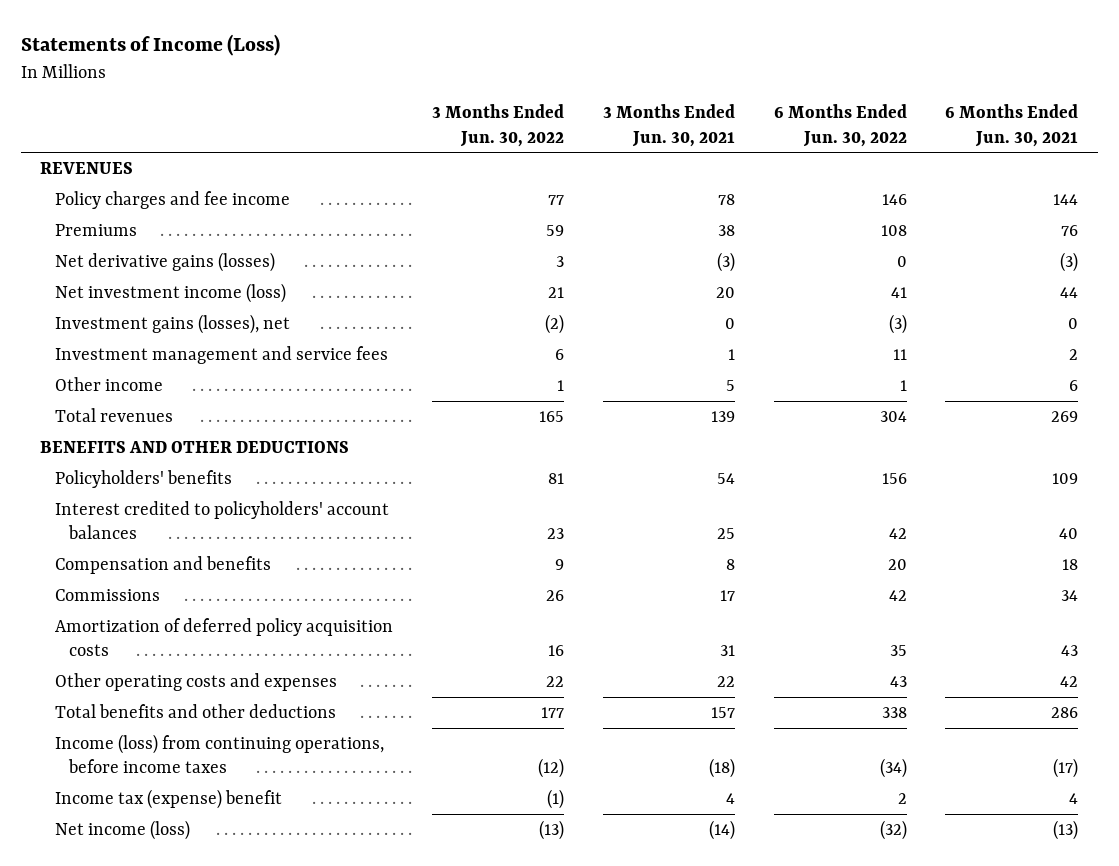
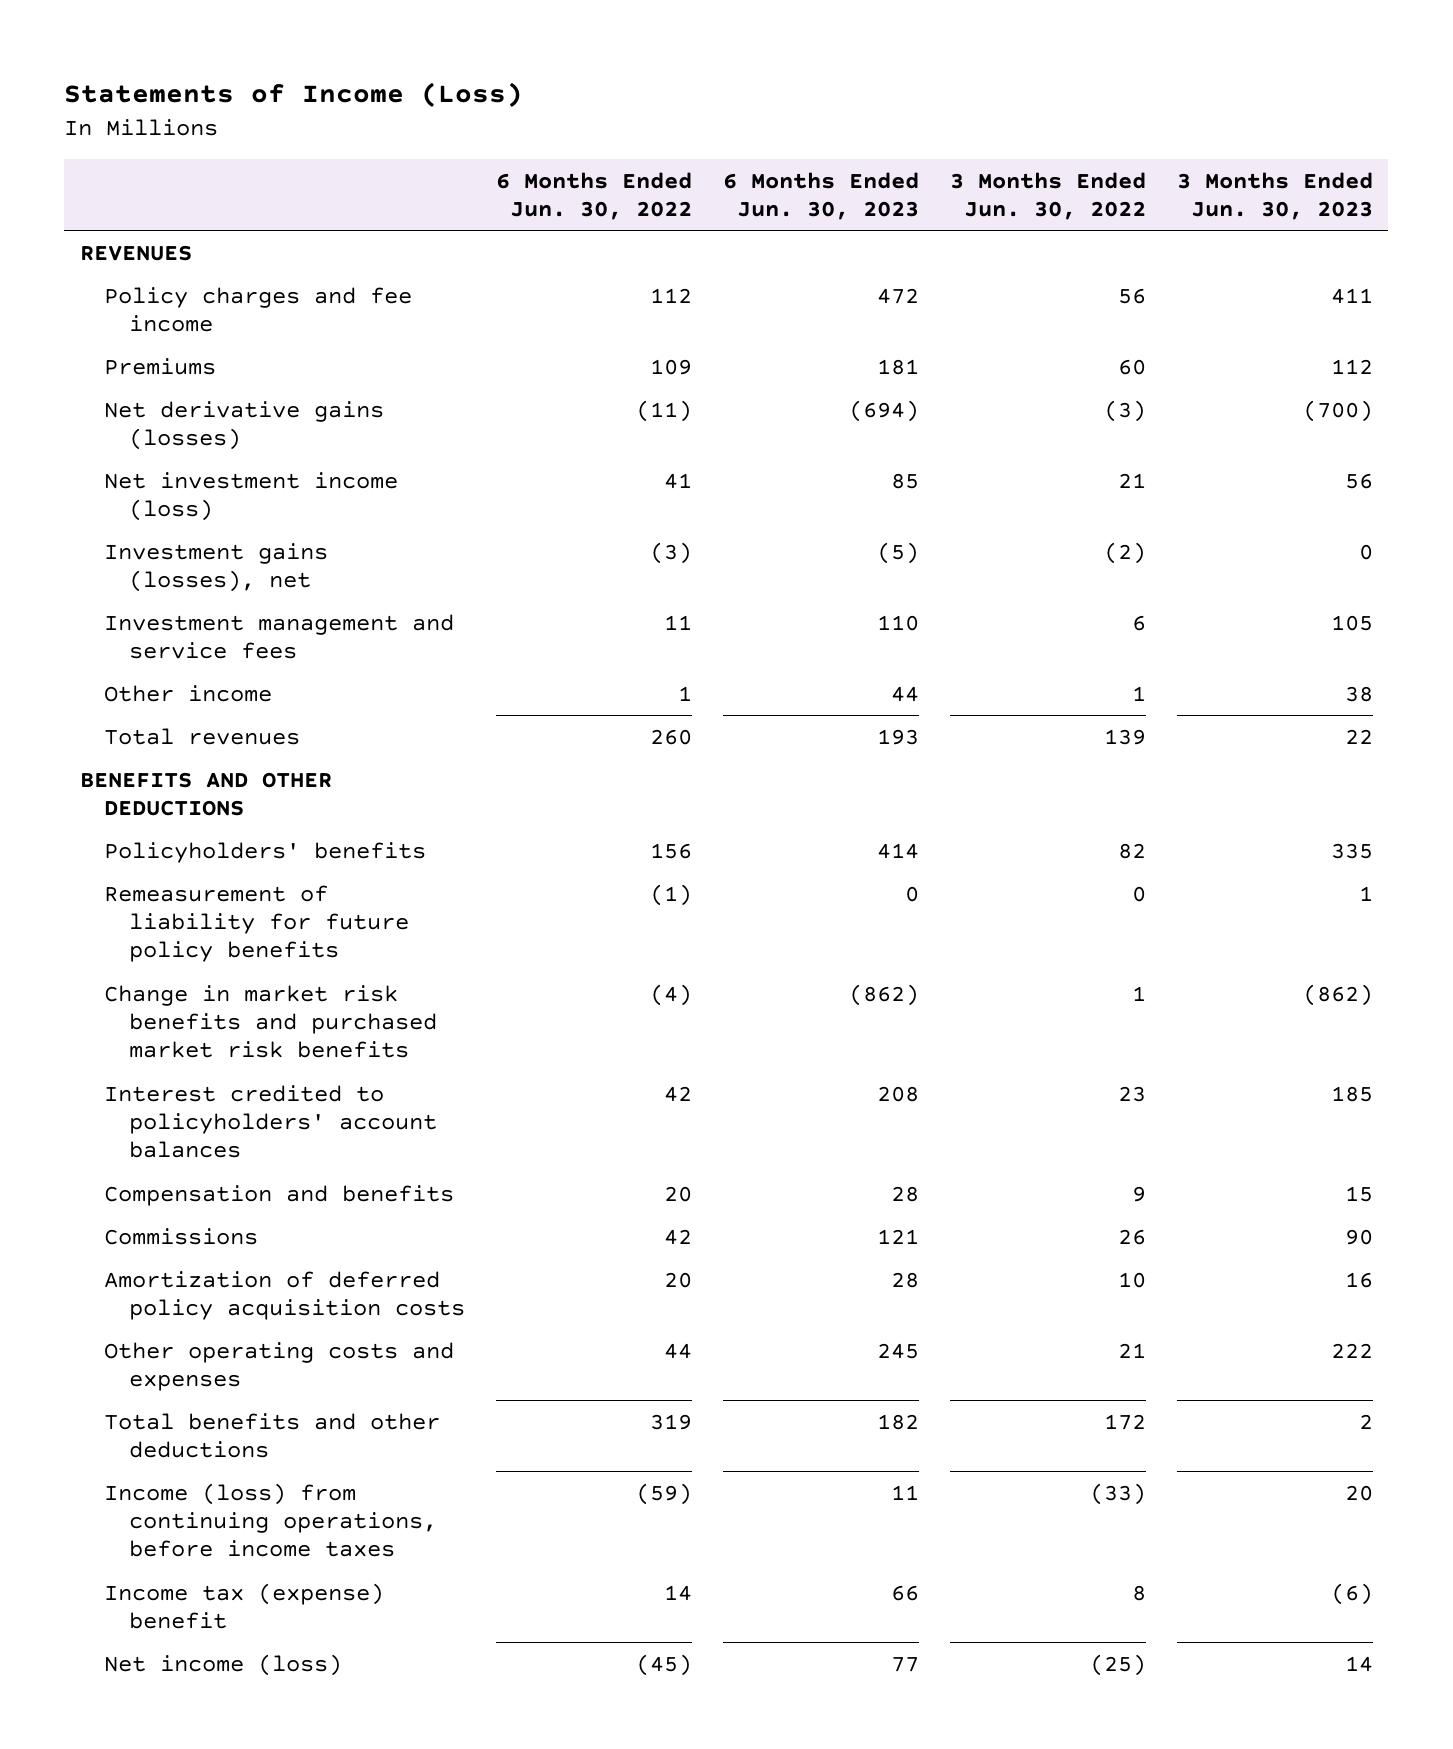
- | 3 Months Ended Jun. 30, 2022 | 3 Months Ended Jun. 30, 2021 | 6 Months Ended Jun. 30, 2022 | 6 Months Ended Jun. 30, 2021
+ | 6 Months Ended Jun. 30, 2022 | 6 Months Ended Jun. 30, 2023 | 3 Months Ended Jun. 30, 2022 | 3 Months Ended Jun. 30, 2023
- Policy charges and fee income | 77 | 78 | 146 | 144
- Premiums | 59 | 38 | 108 | 76
- Net derivative gains (losses) | 3 | (3) | 0 | (3)
+ Policy charges and fee income | 112 | 472 | 56 | 411
+ Premiums | 109 | 181 | 60 | 112
+ Net derivative gains (losses) | (11) | (694) | (3) | (700)
- Total revenues | 165 | 139 | 304 | 269
+ Total revenues | 260 | 193 | 139 | 22
- Policyholders' benefits | 81 | 54 | 156 | 109
+ Policyholders' benefits | 156 | 414 | 82 | 335
+ Remeasurement of liability for future policy benefits | (1) | 0 | 0 | 1
+ Change in market risk benefits and purchased market risk benefits | (4) | (862) | 1 | (862)
- Amortization of deferred policy acquisition costs | 16 | 31 | 35 | 43
- Other operating costs and expenses | 22 | 22 | 43 | 42
- Total benefits and other deductions | 177 | 157 | 338 | 286
- Income (loss) from continuing operations, before income taxes | (12) | (18) | (34) | (17)
- Income tax (expense) benefit | (1) | 4 | 2 | 4
- Net income (loss) | (13) | (14) | (32) | (13)
+ Amortization of deferred policy acquisition costs | 20 | 28 | 10 | 16
+ Other operating costs and expenses | 44 | 245 | 21 | 222
+ Total benefits and other deductions | 319 | 182 | 172 | 2
+ Income (loss) from continuing operations, before income taxes | (59) | 11 | (33) | 20
+ Income tax (expense) benefit | 14 | 66 | 8 | (6)
+ Net income (loss) | (45) | 77 | (25) | 14

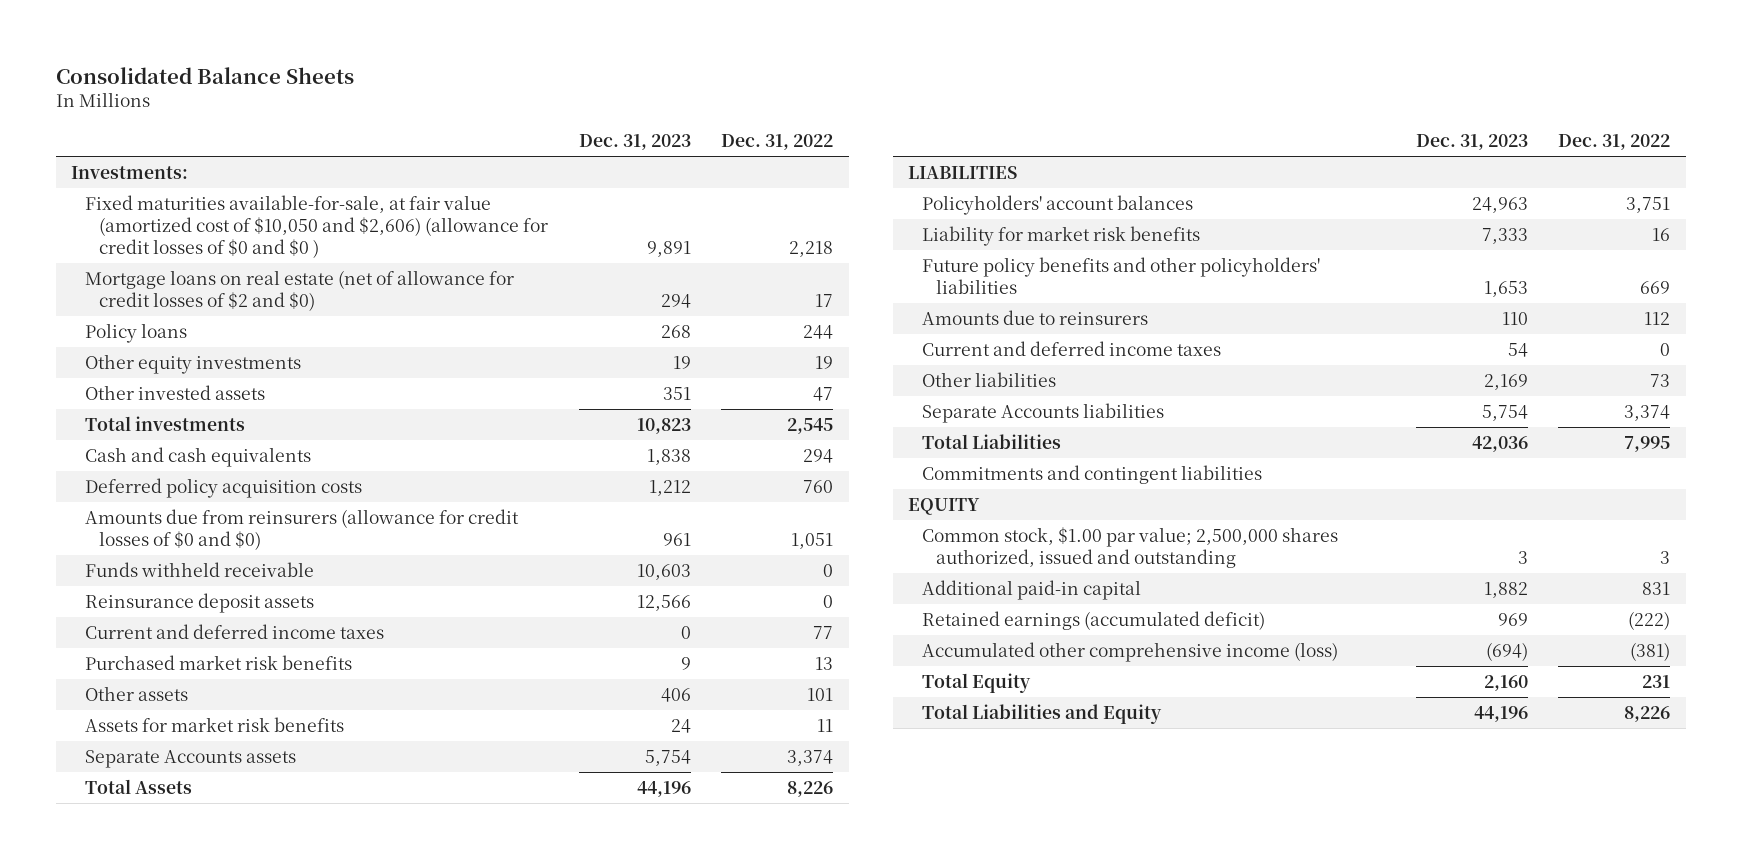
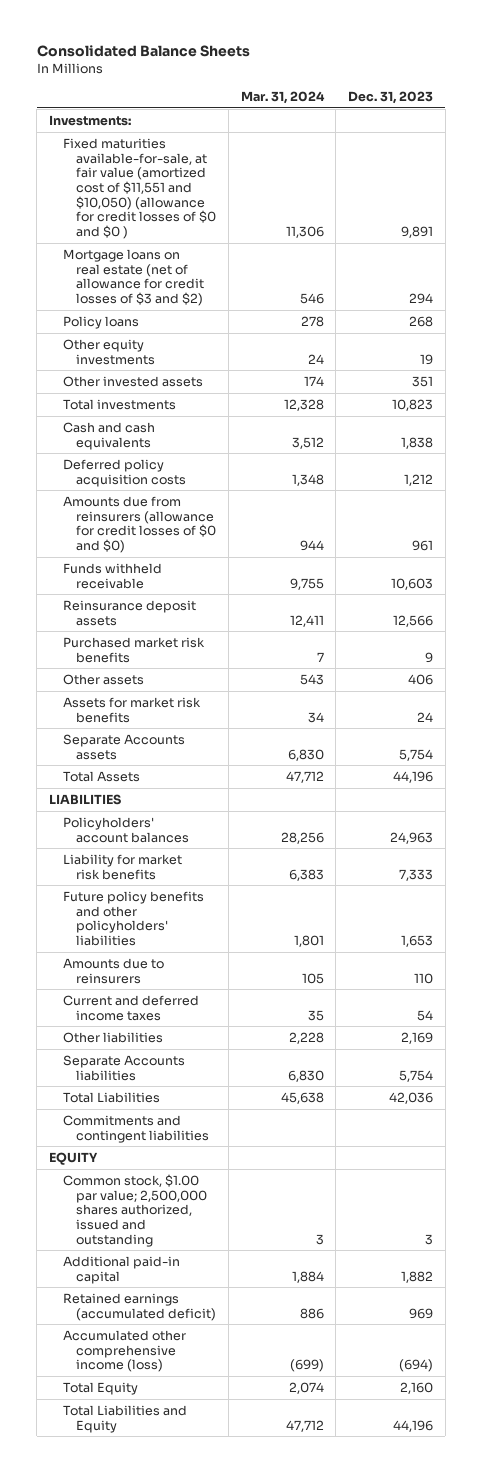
- | Dec. 31, 2023 | Dec. 31, 2022
+ | Mar. 31, 2024 | Dec. 31, 2023
- Fixed maturities available-for-sale, at fair value (amortized cost of $10,050 and $2,606) (allowance for credit losses of $0 and $0 ) | 9,891 | 2,218
- Mortgage loans on real estate (net of allowance for credit losses of $2 and $0) | 294 | 17
+ Fixed maturities available-for-sale, at fair value (amortized cost of $11,551 and $10,050) (allowance for credit losses of $0 and $0 ) | 11,306 | 9,891
+ Mortgage loans on real estate (net of allowance for credit losses of $3 and $2) | 546 | 294
- Current and deferred income taxes | 0 | 77

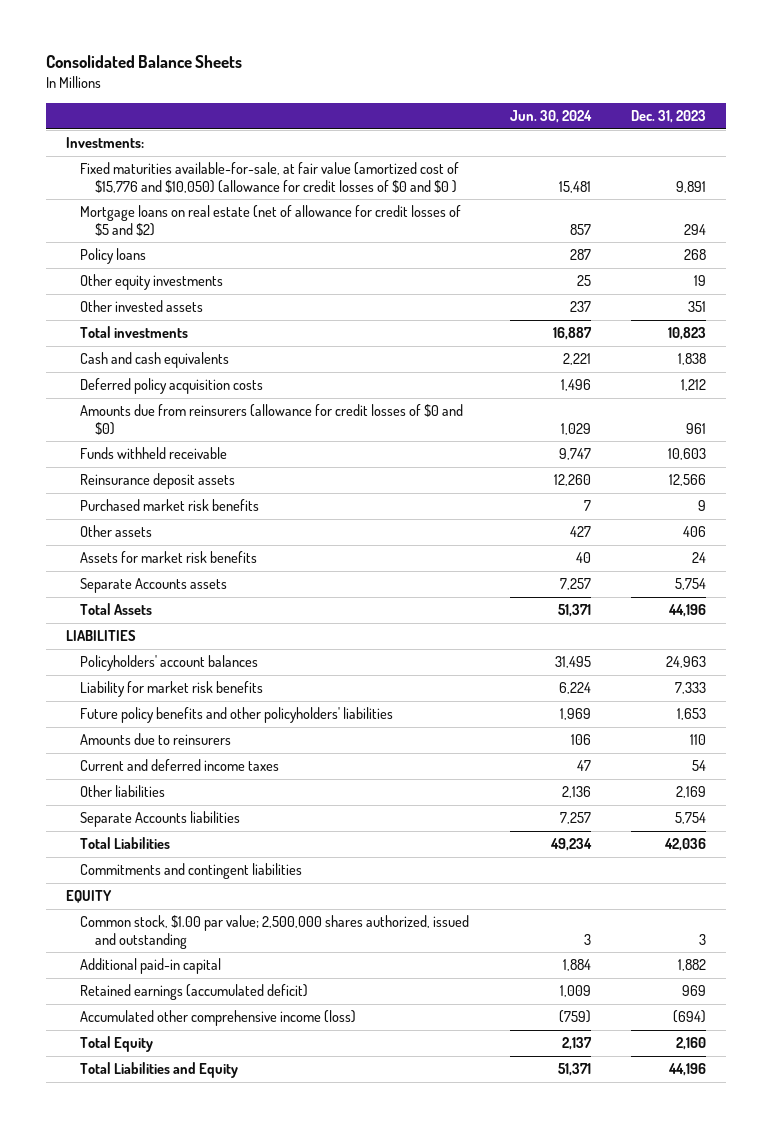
- | Mar. 31, 2024 | Dec. 31, 2023
+ | Jun. 30, 2024 | Dec. 31, 2023
- Fixed maturities available-for-sale, at fair value (amortized cost of $11,551 and $10,050) (allowance for credit losses of $0 and $0 ) | 11,306 | 9,891
- Mortgage loans on real estate (net of allowance for credit losses of $3 and $2) | 546 | 294
+ Fixed maturities available-for-sale, at fair value (amortized cost of $15,776 and $10,050) (allowance for credit losses of $0 and $0 ) | 15,481 | 9,891
+ Mortgage loans on real estate (net of allowance for credit losses of $5 and $2) | 857 | 294

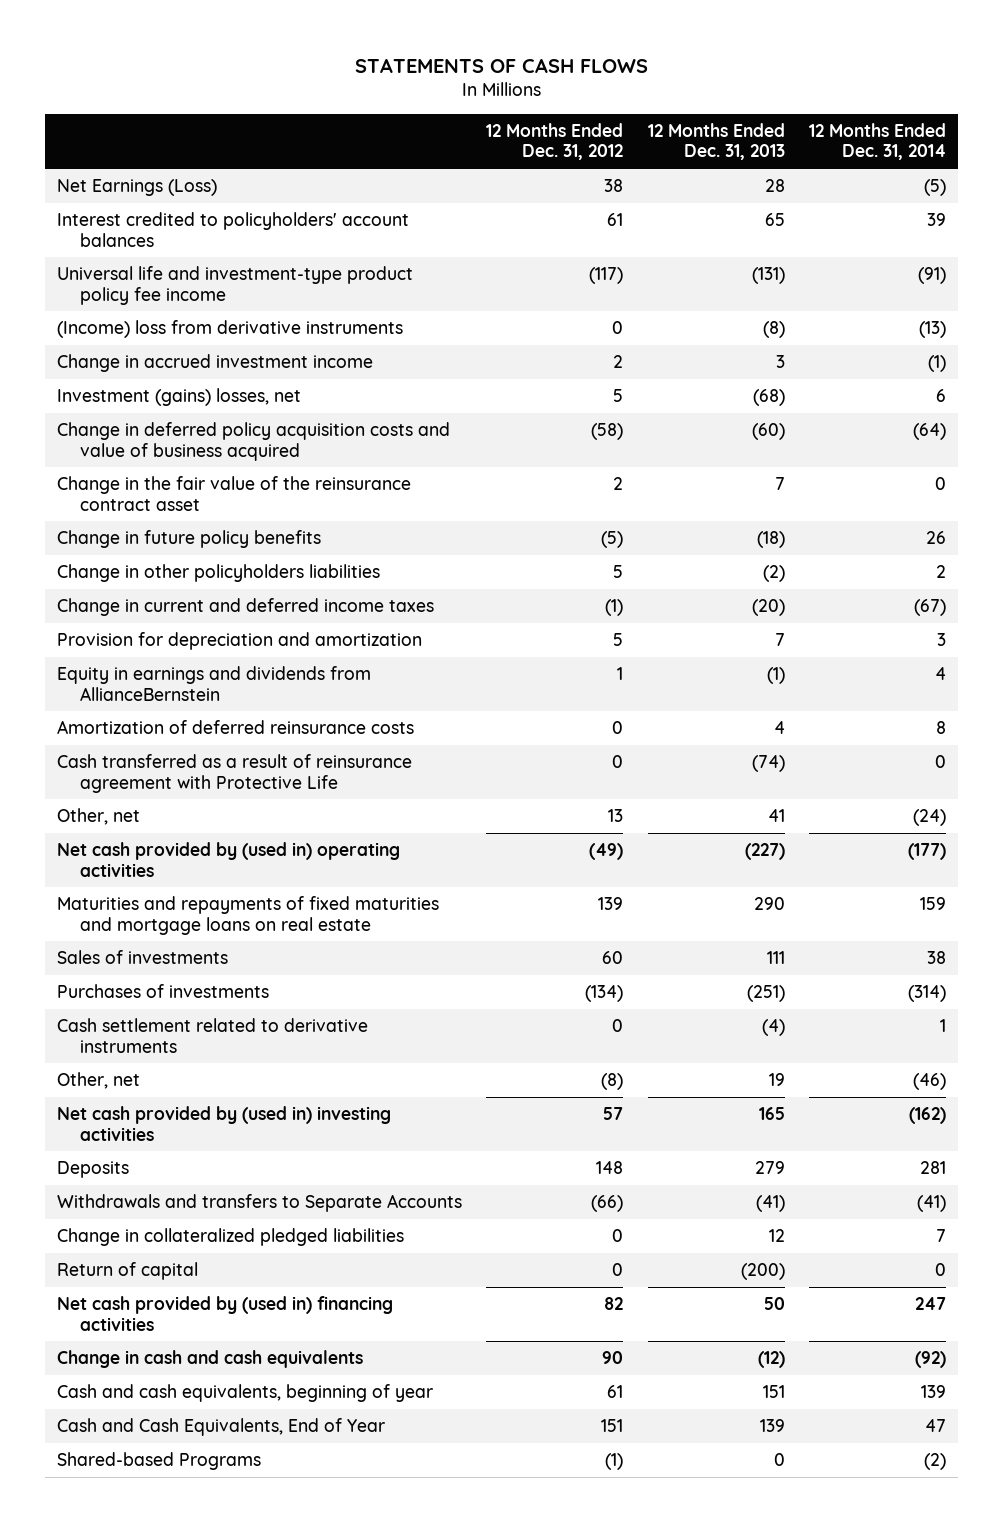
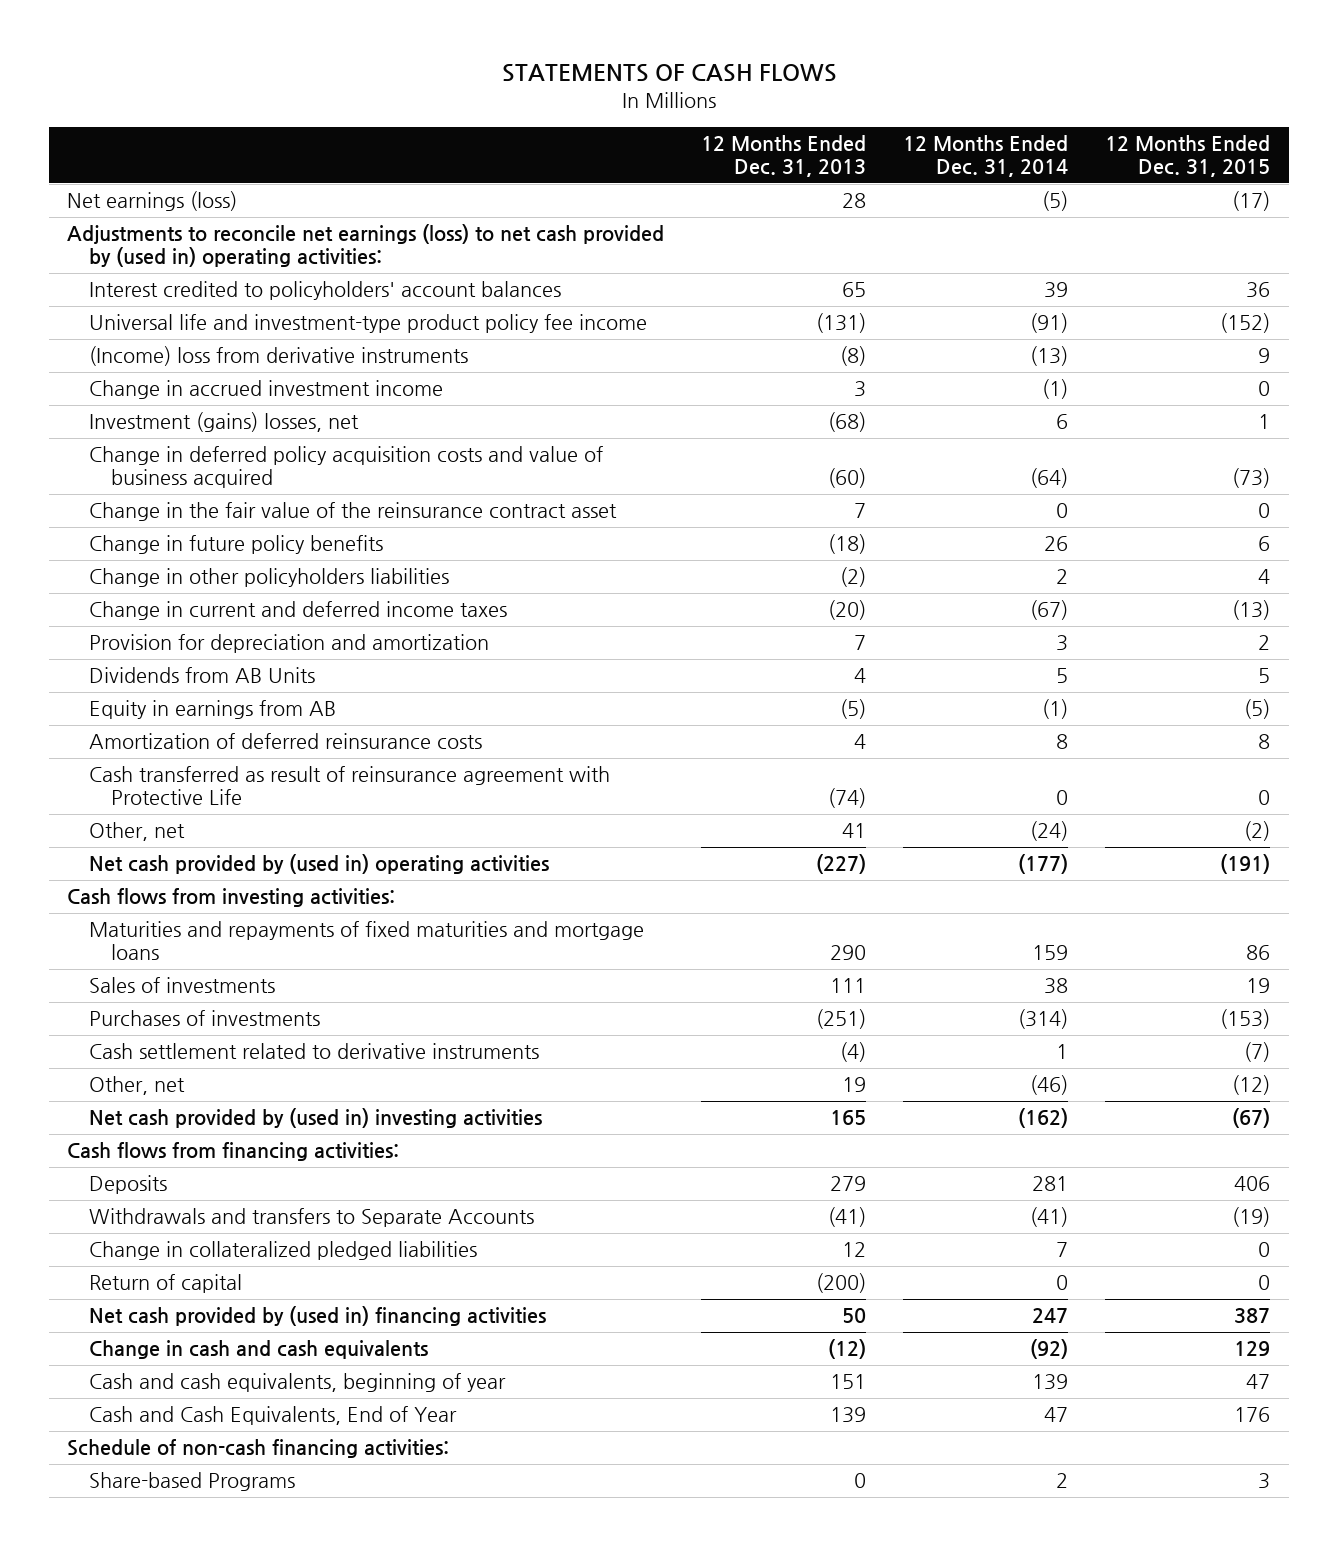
- | 12 Months Ended Dec. 31, 2012 | 12 Months Ended Dec. 31, 2013 | 12 Months Ended Dec. 31, 2014
+ | 12 Months Ended Dec. 31, 2013 | 12 Months Ended Dec. 31, 2014 | 12 Months Ended Dec. 31, 2015
- Net Earnings (Loss) | 38 | 28 | (5)
+ Net earnings (loss) | 28 | (5) | (17)
+ Adjustments to reconcile net earnings (loss) to net cash provided by (used in) operating activities:
- Equity in earnings and dividends from AllianceBernstein | 1 | (1) | 4
+ Dividends from AB Units | 4 | 5 | 5
+ Equity in earnings from AB | (5) | (1) | (5)
- Cash transferred as a result of reinsurance agreement with Protective Life | 0 | (74) | 0
+ Cash transferred as result of reinsurance agreement with Protective Life | (74) | 0 | 0
- Maturities and repayments of fixed maturities and mortgage loans on real estate | 139 | 290 | 159
+ Cash flows from investing activities:
+ Maturities and repayments of fixed maturities and mortgage loans | 290 | 159 | 86
+ Cash flows from financing activities:
- Shared-based Programs | (1) | 0 | (2)
+ Schedule of non-cash financing activities:
+ Share-based Programs | 0 | 2 | 3

